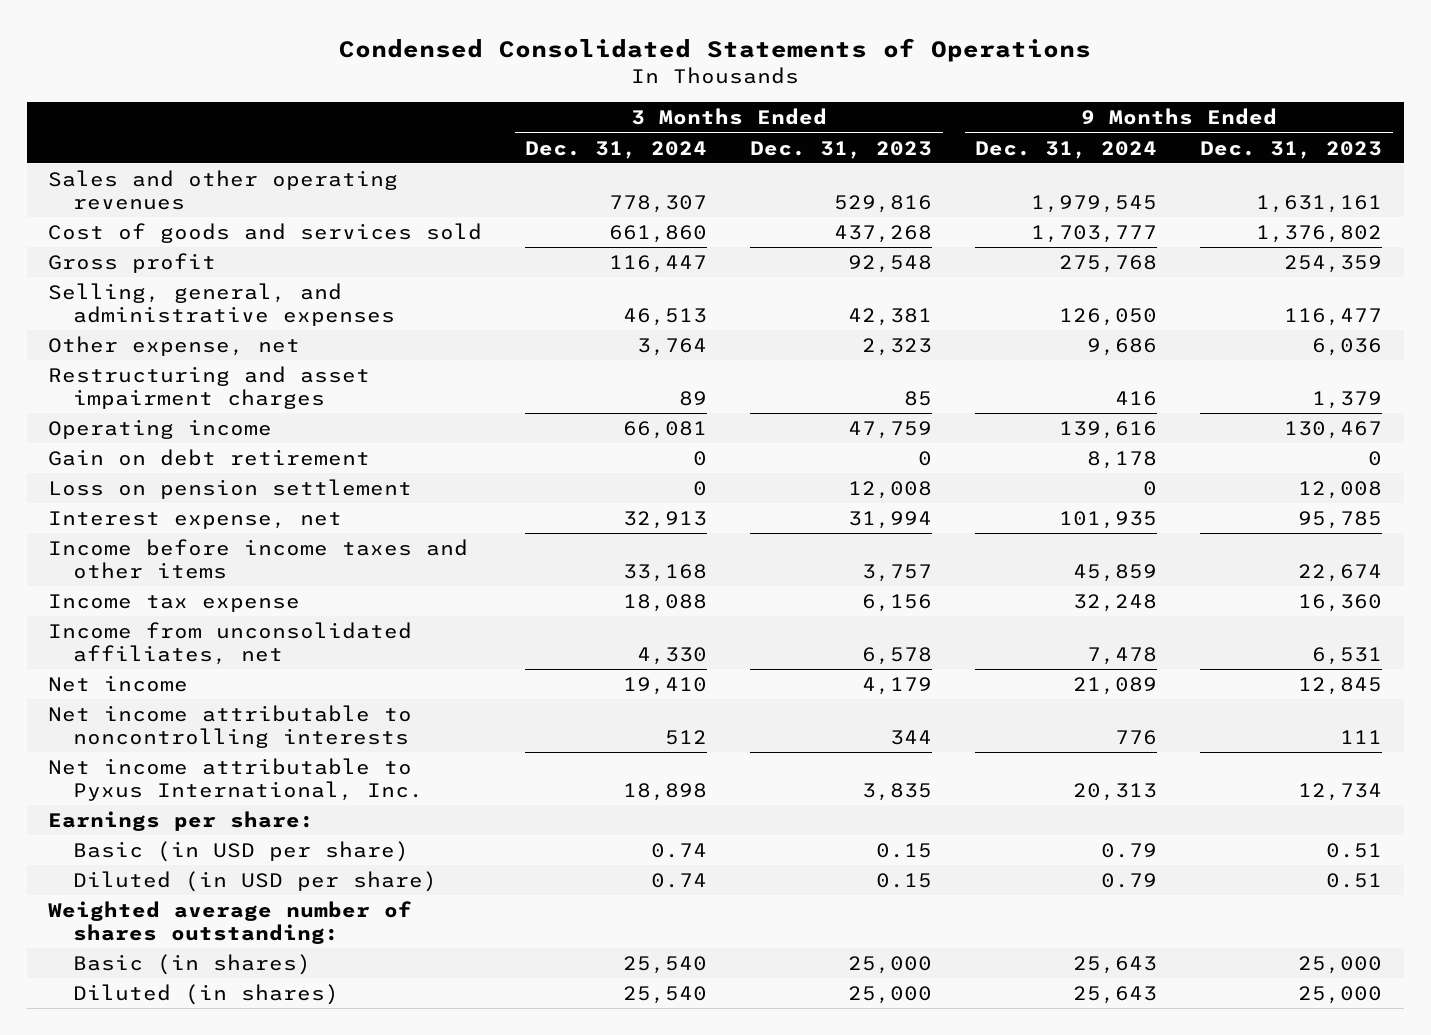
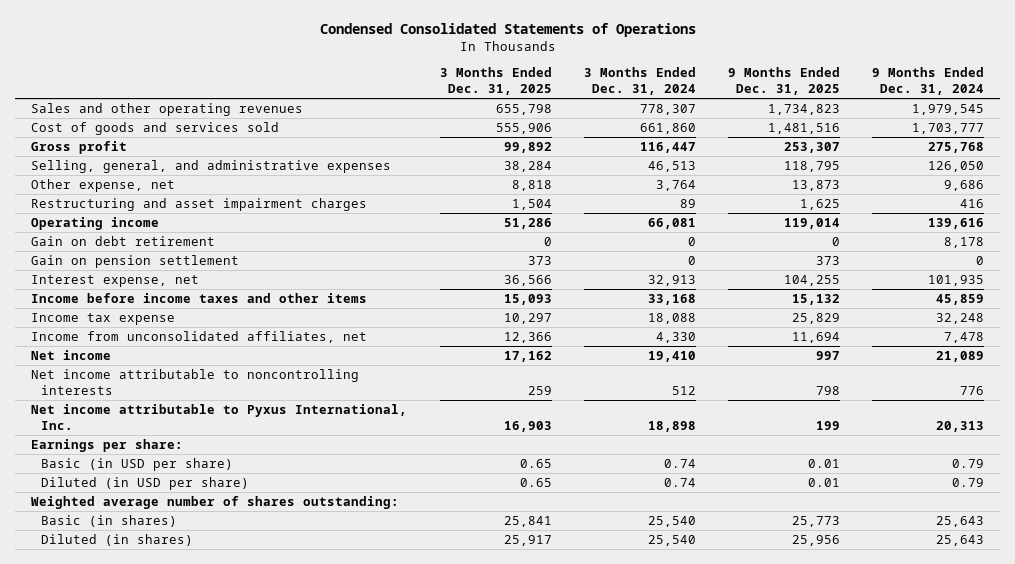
- | 3 Months Ended Dec. 31, 2024 | 3 Months Ended Dec. 31, 2023 | 9 Months Ended Dec. 31, 2024 | 9 Months Ended Dec. 31, 2023
+ | 3 Months Ended Dec. 31, 2025 | 3 Months Ended Dec. 31, 2024 | 9 Months Ended Dec. 31, 2025 | 9 Months Ended Dec. 31, 2024
- Loss on pension settlement | 0 | 12,008 | 0 | 12,008
+ Gain on pension settlement | 373 | 0 | 373 | 0

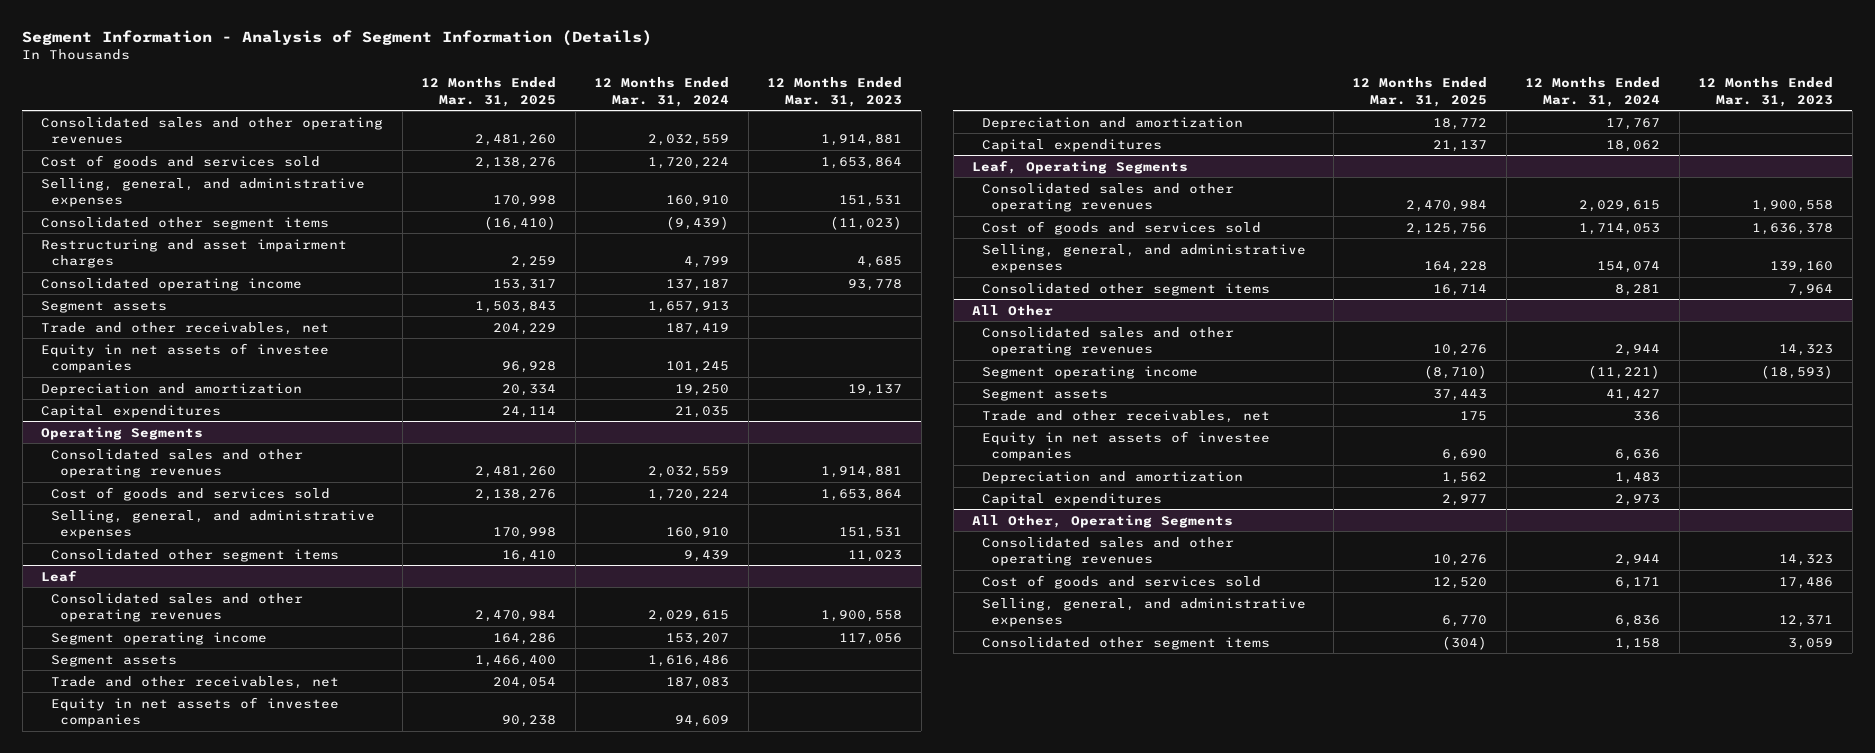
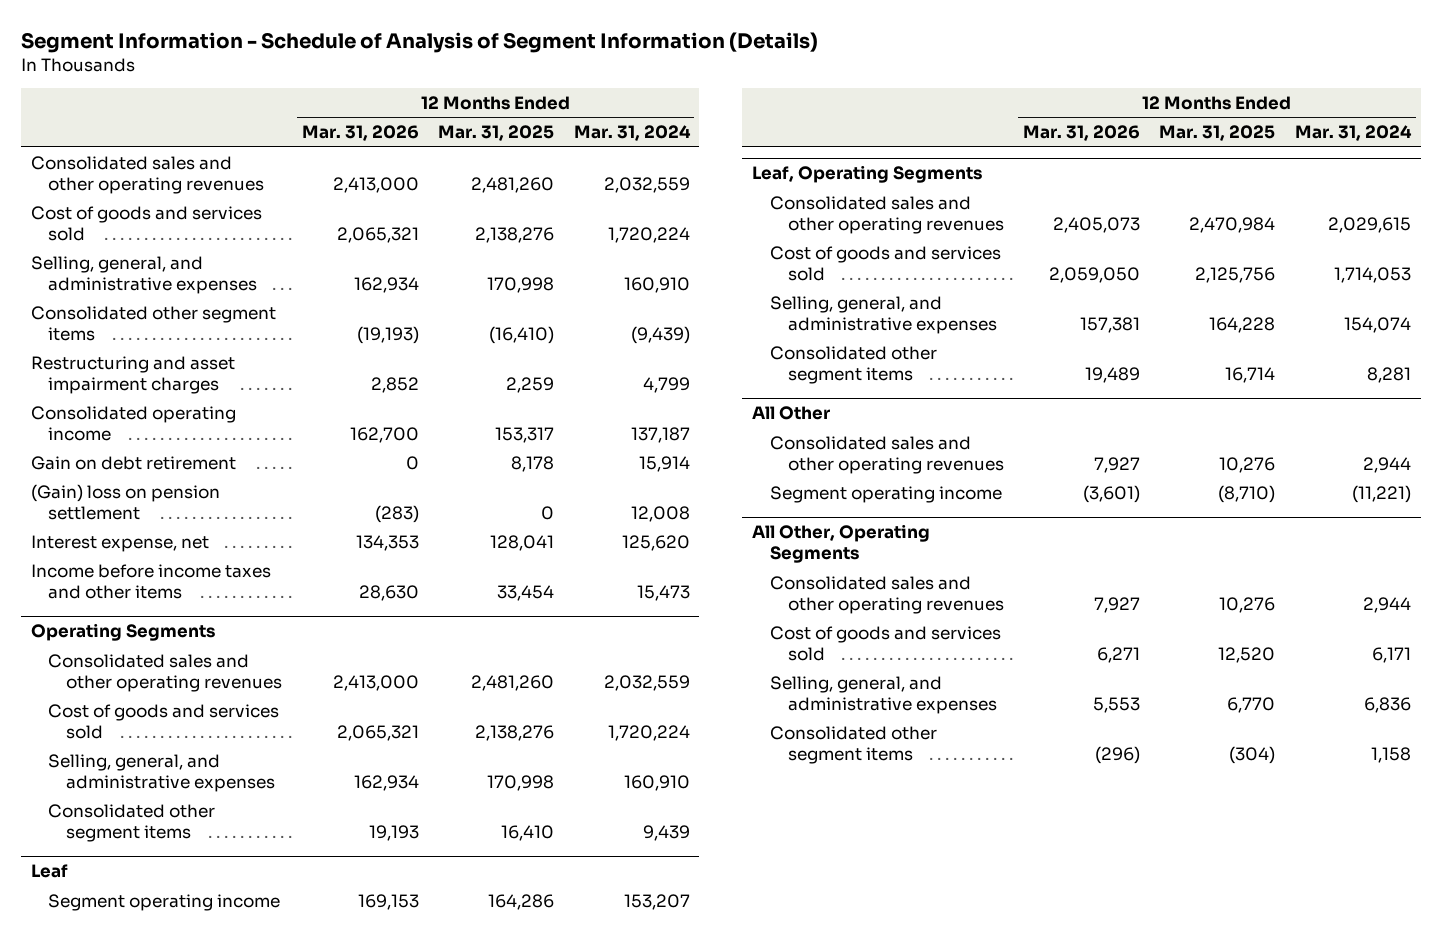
- Segment Information - Analysis of Segment Information (Details)
+ Segment Information - Schedule of Analysis of Segment Information (Details)
- | 12 Months Ended Mar. 31, 2025 | 12 Months Ended Mar. 31, 2024 | 12 Months Ended Mar. 31, 2023
+ | 12 Months Ended Mar. 31, 2026 | 12 Months Ended Mar. 31, 2025 | 12 Months Ended Mar. 31, 2024
- Segment assets | 1,503,843 | 1,657,913 |
- Trade and other receivables, net | 204,229 | 187,419 |
- Equity in net assets of investee companies | 96,928 | 101,245 |
- Depreciation and amortization | 20,334 | 19,250 | 19,137
- Capital expenditures | 24,114 | 21,035 |
+ Gain on debt retirement | 0 | 8,178 | 15,914
+ (Gain) loss on pension settlement | (283) | 0 | 12,008
+ Interest expense, net | 134,353 | 128,041 | 125,620
+ Income before income taxes and other items | 28,630 | 33,454 | 15,473
@ Leaf
- Consolidated sales and other operating revenues | 2,470,984 | 2,029,615 | 1,900,558
- Segment assets | 1,466,400 | 1,616,486 |
- Trade and other receivables, net | 204,054 | 187,083 |
- Equity in net assets of investee companies | 90,238 | 94,609 |
- Depreciation and amortization | 18,772 | 17,767 |
- Capital expenditures | 21,137 | 18,062 |
@ All Other
- Segment assets | 37,443 | 41,427 |
- Trade and other receivables, net | 175 | 336 |
- Equity in net assets of investee companies | 6,690 | 6,636 |
- Depreciation and amortization | 1,562 | 1,483 |
- Capital expenditures | 2,977 | 2,973 |

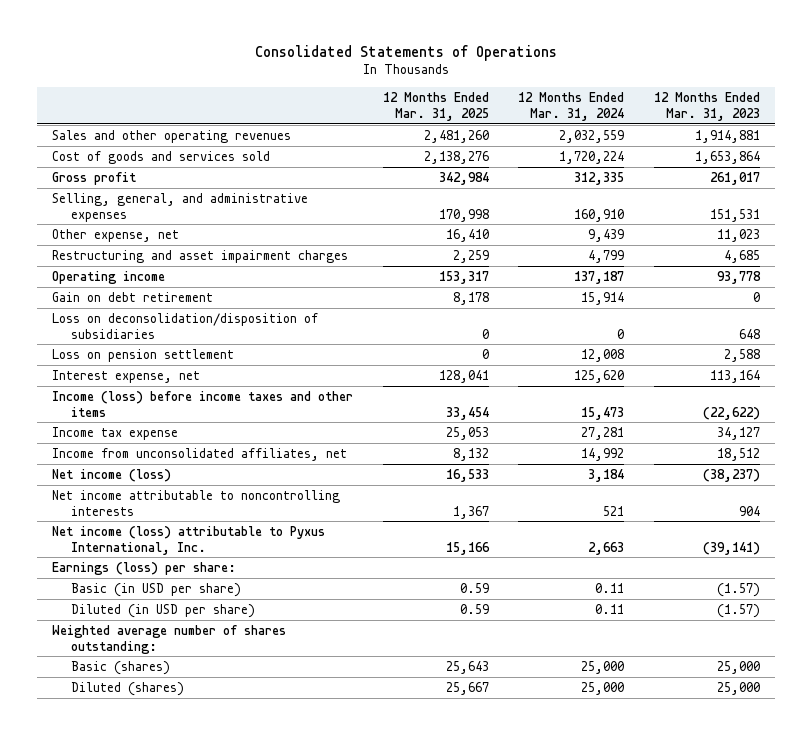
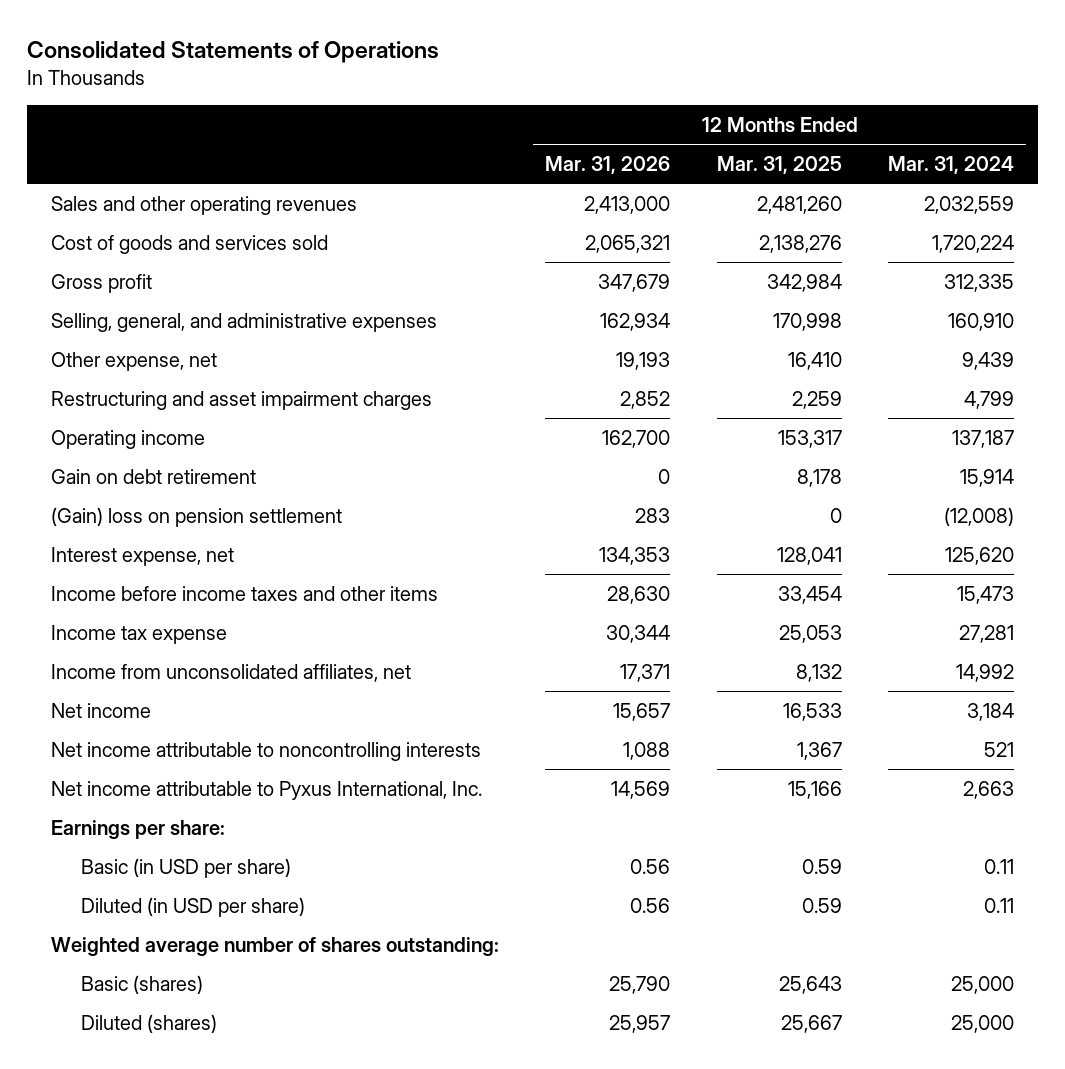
- | 12 Months Ended Mar. 31, 2025 | 12 Months Ended Mar. 31, 2024 | 12 Months Ended Mar. 31, 2023
+ | 12 Months Ended Mar. 31, 2026 | 12 Months Ended Mar. 31, 2025 | 12 Months Ended Mar. 31, 2024
- Loss on deconsolidation/disposition of subsidiaries | 0 | 0 | 648
- Loss on pension settlement | 0 | 12,008 | 2,588
+ (Gain) loss on pension settlement | 283 | 0 | (12,008)
- Income (loss) before income taxes and other items | 33,454 | 15,473 | (22,622)
+ Income before income taxes and other items | 28,630 | 33,454 | 15,473
- Net income (loss) | 16,533 | 3,184 | (38,237)
+ Net income | 15,657 | 16,533 | 3,184
- Net income (loss) attributable to Pyxus International, Inc. | 15,166 | 2,663 | (39,141)
- Earnings (loss) per share:
+ Net income attributable to Pyxus International, Inc. | 14,569 | 15,166 | 2,663
+ Earnings per share:

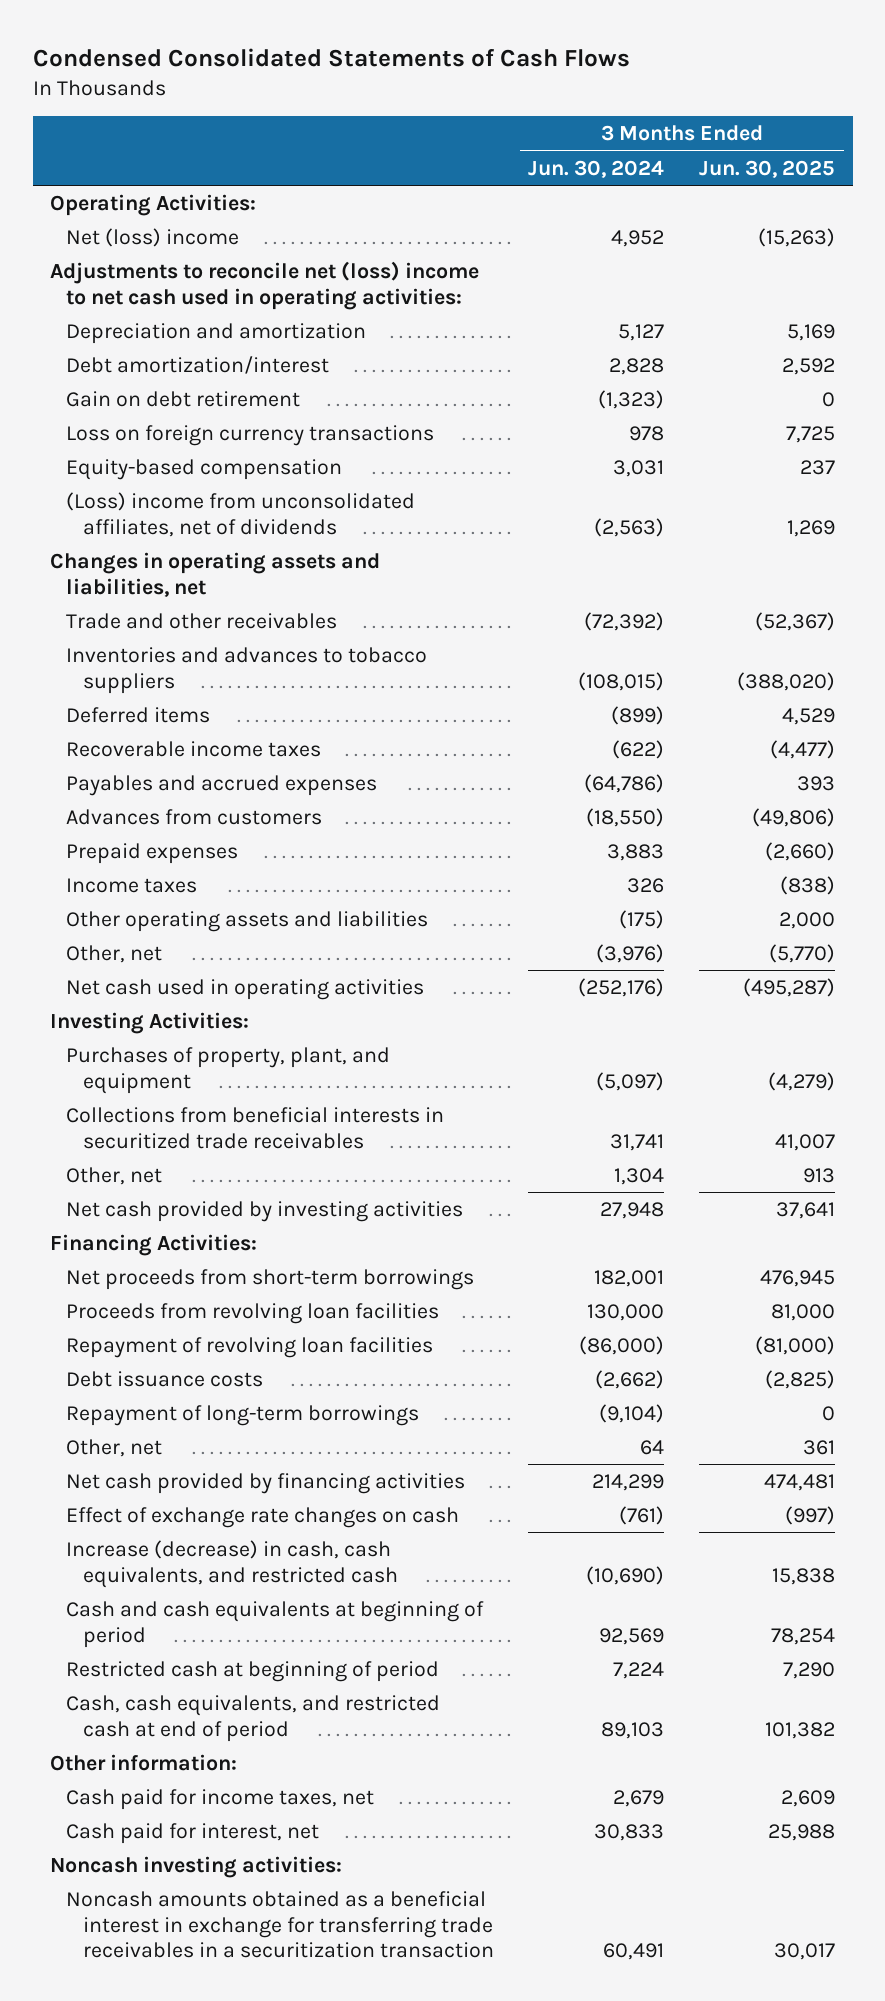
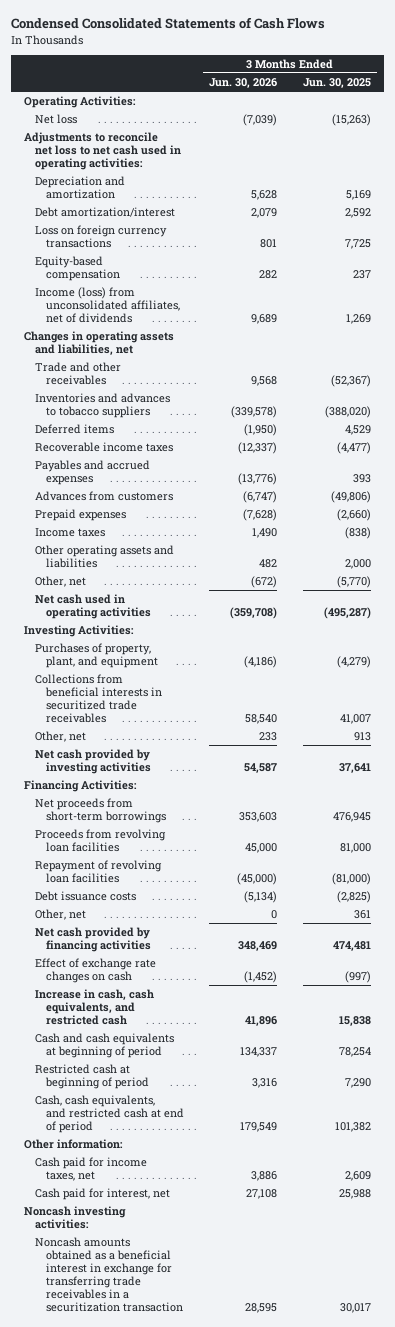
- | 3 Months Ended Jun. 30, 2024 | 3 Months Ended Jun. 30, 2025
+ | 3 Months Ended Jun. 30, 2026 | 3 Months Ended Jun. 30, 2025
- Net (loss) income | 4,952 | (15,263)
- Adjustments to reconcile net (loss) income to net cash used in operating activities:
+ Net loss | (7,039) | (15,263)
+ Adjustments to reconcile net loss to net cash used in operating activities:
- Gain on debt retirement | (1,323) | 0
- (Loss) income from unconsolidated affiliates, net of dividends | (2,563) | 1,269
+ Income (loss) from unconsolidated affiliates, net of dividends | 9,689 | 1,269
- Repayment of long-term borrowings | (9,104) | 0
- Increase (decrease) in cash, cash equivalents, and restricted cash | (10,690) | 15,838
+ Increase in cash, cash equivalents, and restricted cash | 41,896 | 15,838

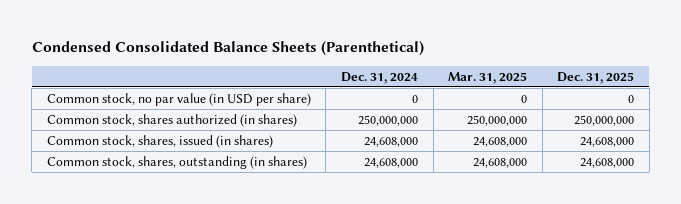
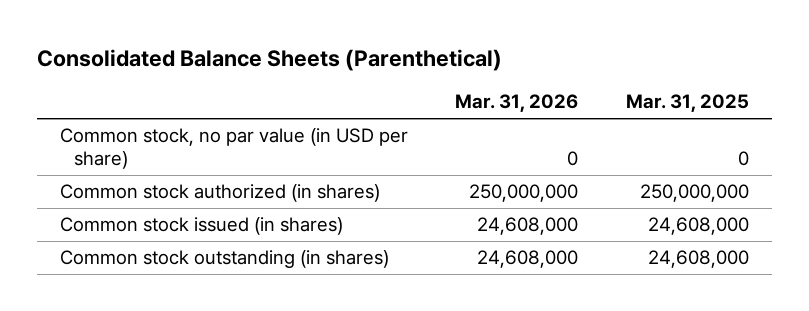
- Condensed Consolidated Balance Sheets (Parenthetical)
+ Consolidated Balance Sheets (Parenthetical)
- | Dec. 31, 2024 | Mar. 31, 2025 | Dec. 31, 2025
+ | Mar. 31, 2026 | Mar. 31, 2025
- Common stock, shares authorized (in shares) | 250,000,000 | 250,000,000 | 250,000,000
- Common stock, shares, issued (in shares) | 24,608,000 | 24,608,000 | 24,608,000
- Common stock, shares, outstanding (in shares) | 24,608,000 | 24,608,000 | 24,608,000
+ Common stock authorized (in shares) | 250,000,000 | 250,000,000
+ Common stock issued (in shares) | 24,608,000 | 24,608,000
+ Common stock outstanding (in shares) | 24,608,000 | 24,608,000

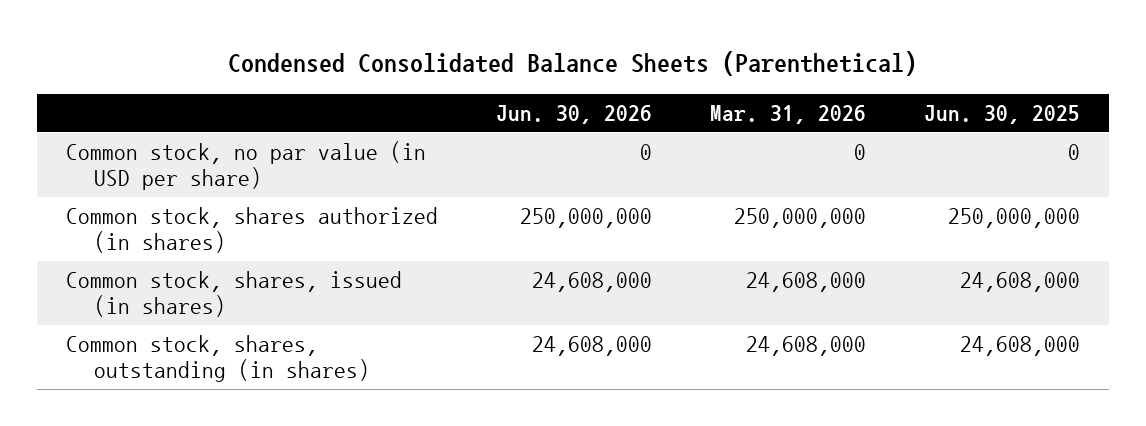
- Consolidated Balance Sheets (Parenthetical)
+ Condensed Consolidated Balance Sheets (Parenthetical)
- | Mar. 31, 2026 | Mar. 31, 2025
+ | Jun. 30, 2026 | Mar. 31, 2026 | Jun. 30, 2025
- Common stock authorized (in shares) | 250,000,000 | 250,000,000
- Common stock issued (in shares) | 24,608,000 | 24,608,000
- Common stock outstanding (in shares) | 24,608,000 | 24,608,000
+ Common stock, shares authorized (in shares) | 250,000,000 | 250,000,000 | 250,000,000
+ Common stock, shares, issued (in shares) | 24,608,000 | 24,608,000 | 24,608,000
+ Common stock, shares, outstanding (in shares) | 24,608,000 | 24,608,000 | 24,608,000

